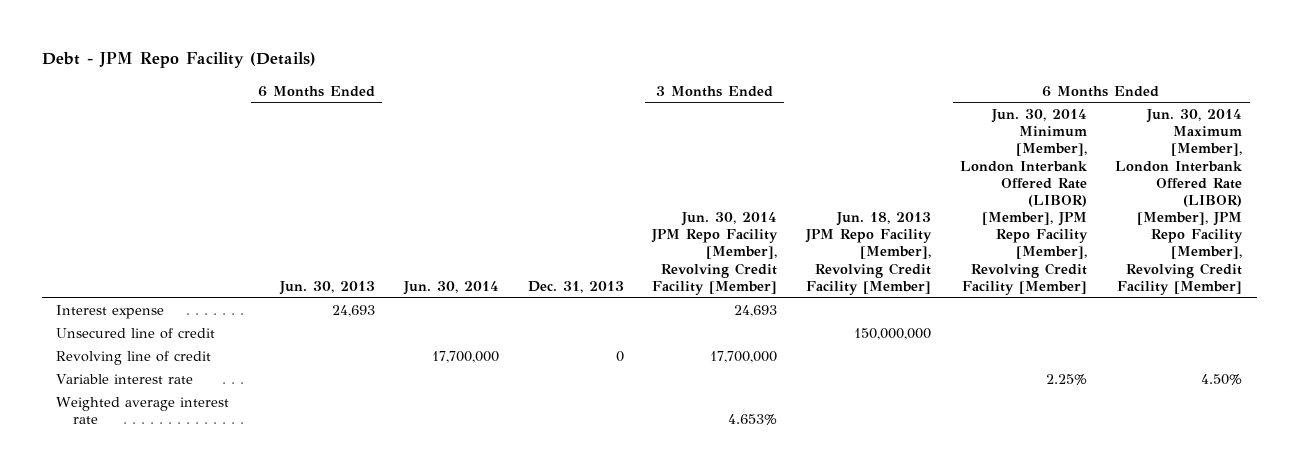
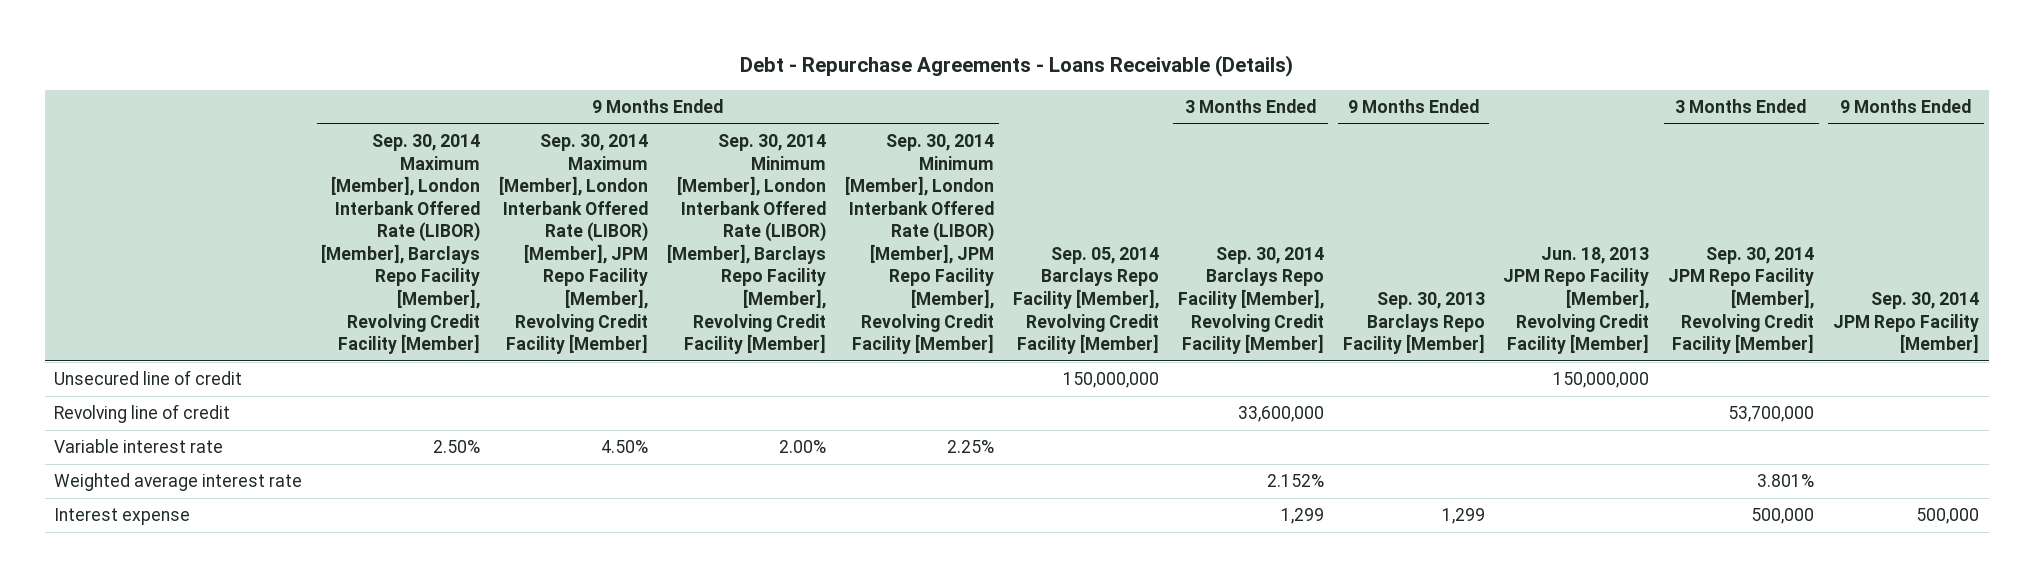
- Debt - JPM Repo Facility (Details)
+ Debt - Repurchase Agreements - Loans Receivable (Details)
- | 6 Months Ended Jun. 30, 2013 | Jun. 30, 2014 | Dec. 31, 2013 | 3 Months Ended Jun. 30, 2014 JPM Repo Facility [Member], Revolving Credit Facility [Member] | Jun. 18, 2013 JPM Repo Facility [Member], Revolving Credit Facility [Member] | 6 Months Ended Jun. 30, 2014 Minimum [Member], London Interbank Offered Rate (LIBOR) [Member], JPM Repo Facility [Member], Revolving Credit Facility [Member] | 6 Months Ended Jun. 30, 2014 Maximum [Member], London Interbank Offered Rate (LIBOR) [Member], JPM Repo Facility [Member], Revolving Credit Facility [Member]
+ | 9 Months Ended Sep. 30, 2014 Maximum [Member], London Interbank Offered Rate (LIBOR) [Member], Barclays Repo Facility [Member], Revolving Credit Facility [Member] | 9 Months Ended Sep. 30, 2014 Maximum [Member], London Interbank Offered Rate (LIBOR) [Member], JPM Repo Facility [Member], Revolving Credit Facility [Member] | 9 Months Ended Sep. 30, 2014 Minimum [Member], London Interbank Offered Rate (LIBOR) [Member], Barclays Repo Facility [Member], Revolving Credit Facility [Member] | 9 Months Ended Sep. 30, 2014 Minimum [Member], London Interbank Offered Rate (LIBOR) [Member], JPM Repo Facility [Member], Revolving Credit Facility [Member] | Sep. 05, 2014 Barclays Repo Facility [Member], Revolving Credit Facility [Member] | 3 Months Ended Sep. 30, 2014 Barclays Repo Facility [Member], Revolving Credit Facility [Member] | 9 Months Ended Sep. 30, 2013 Barclays Repo Facility [Member] | Jun. 18, 2013 JPM Repo Facility [Member], Revolving Credit Facility [Member] | 3 Months Ended Sep. 30, 2014 JPM Repo Facility [Member], Revolving Credit Facility [Member] | 9 Months Ended Sep. 30, 2014 JPM Repo Facility [Member]
moved down: Interest expense | | | | | | 1,299 | 1,299 | | 500,000 | 500,000

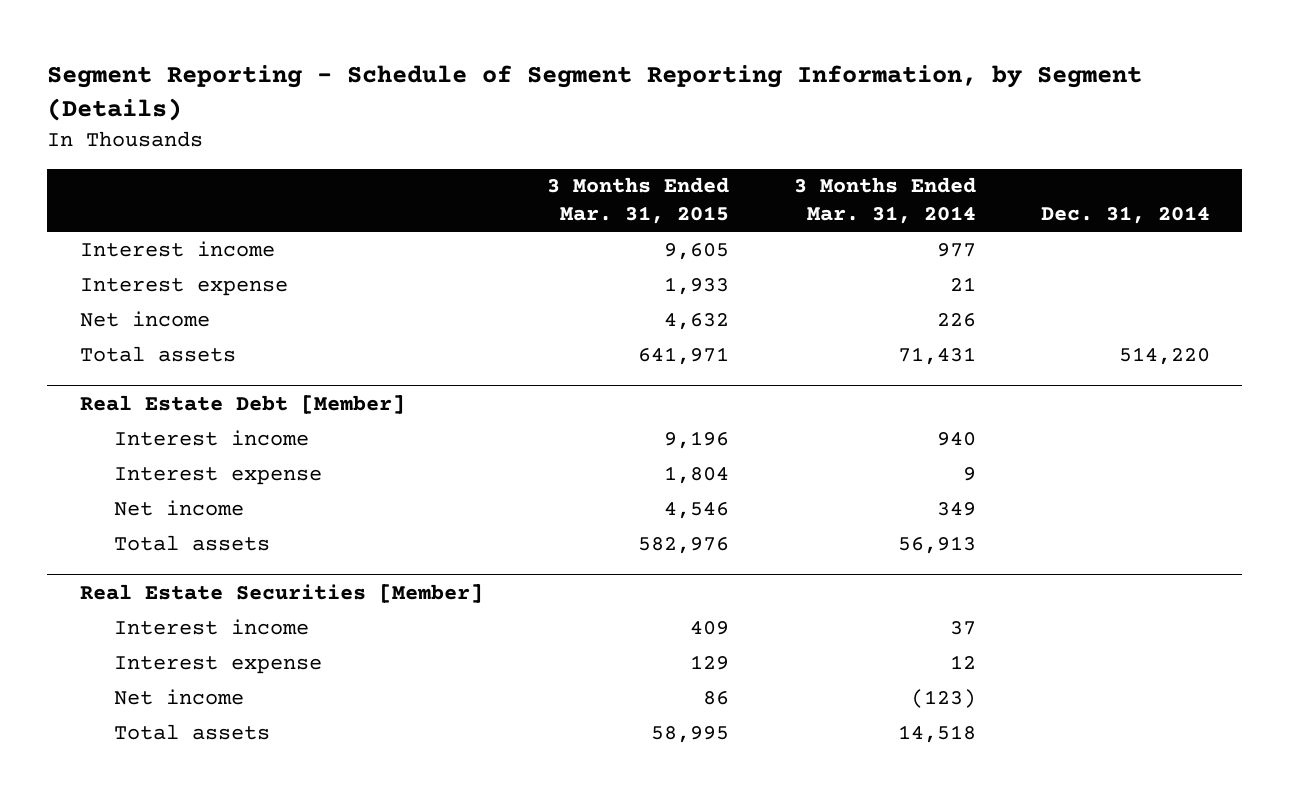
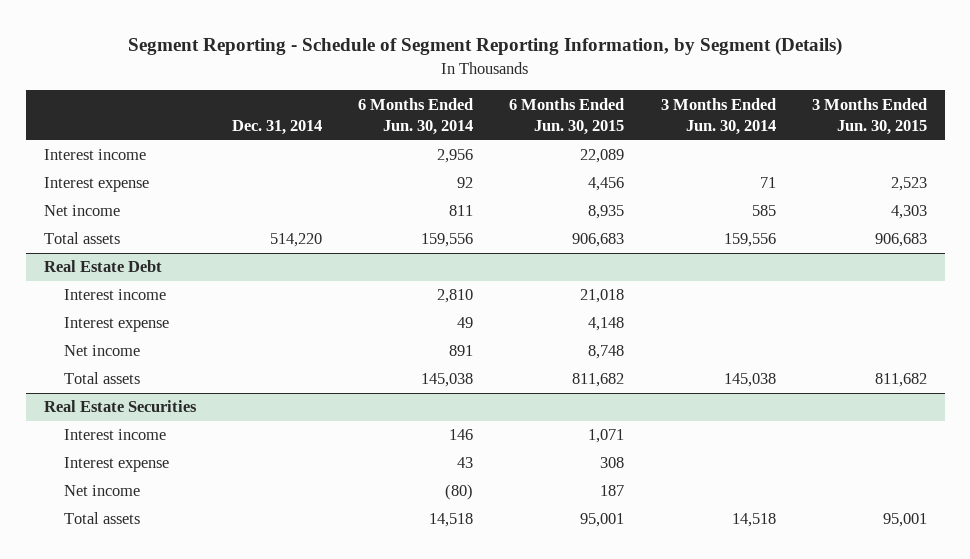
- | 3 Months Ended Mar. 31, 2015 | 3 Months Ended Mar. 31, 2014 | Dec. 31, 2014
+ | Dec. 31, 2014 | 6 Months Ended Jun. 30, 2014 | 6 Months Ended Jun. 30, 2015 | 3 Months Ended Jun. 30, 2014 | 3 Months Ended Jun. 30, 2015
- Real Estate Debt [Member]
+ Real Estate Debt
- Real Estate Securities [Member]
+ Real Estate Securities

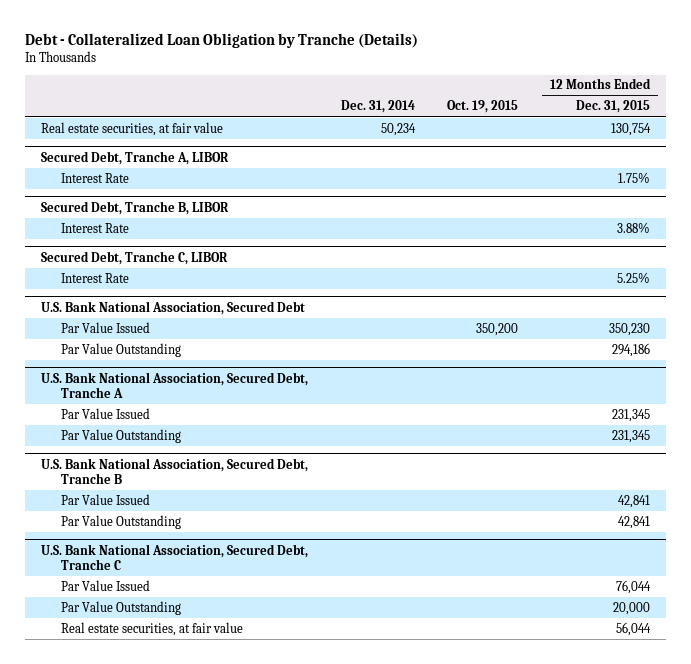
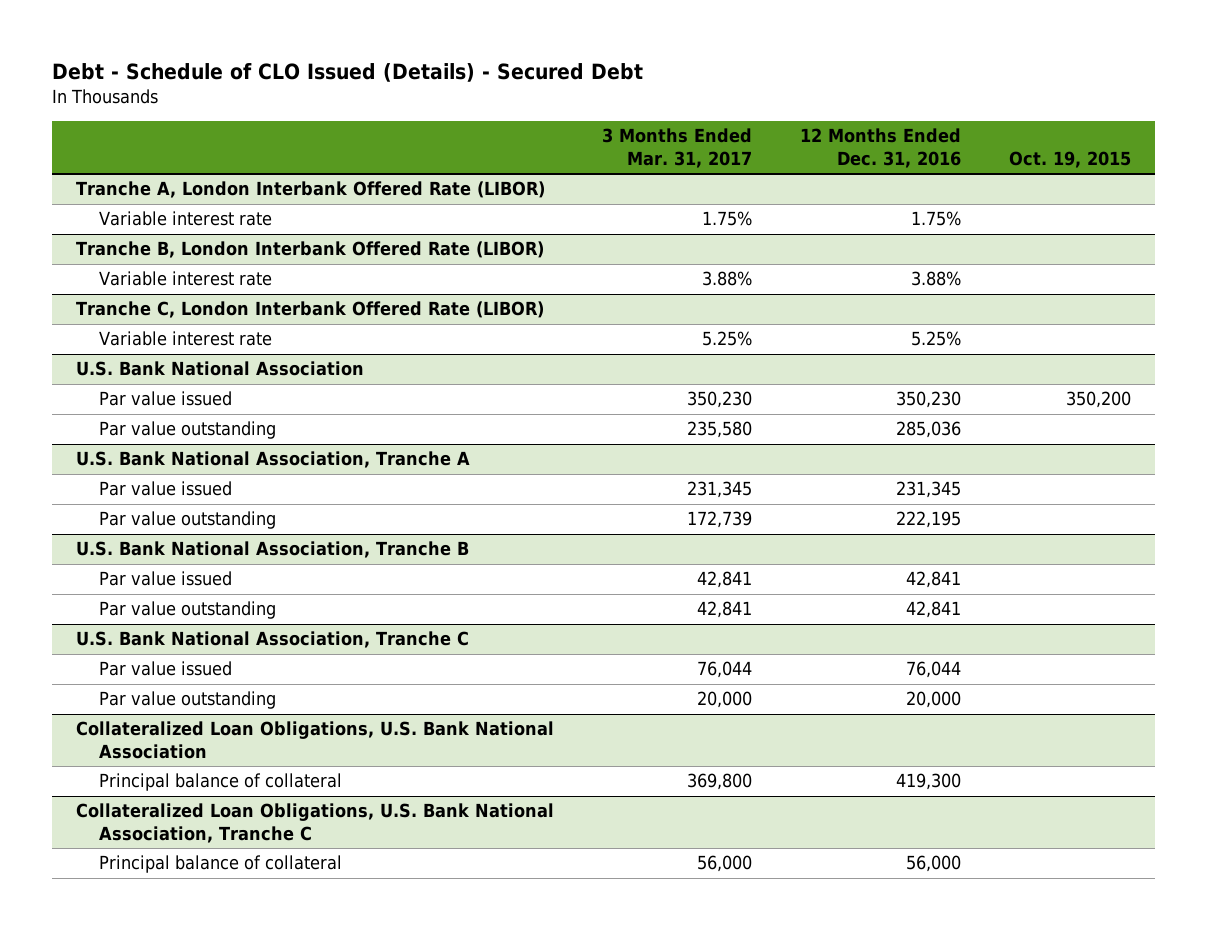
- Debt - Collateralized Loan Obligation by Tranche (Details)
+ Debt - Schedule of CLO Issued (Details) - Secured Debt
- | Dec. 31, 2014 | Oct. 19, 2015 | 12 Months Ended Dec. 31, 2015
+ | 3 Months Ended Mar. 31, 2017 | 12 Months Ended Dec. 31, 2016 | Oct. 19, 2015
- Real estate securities, at fair value | 50,234 | | 130,754
- Secured Debt, Tranche A, LIBOR
- Interest Rate | | | 1.75%
- Secured Debt, Tranche B, LIBOR
- Interest Rate | | | 3.88%
- Secured Debt, Tranche C, LIBOR
- Interest Rate | | | 5.25%
- U.S. Bank National Association, Secured Debt
- Par Value Issued | | 350,200 | 350,230
- Par Value Outstanding | | | 294,186
- U.S. Bank National Association, Secured Debt, Tranche A
- Par Value Issued | | | 231,345
- Par Value Outstanding | | | 231,345
- U.S. Bank National Association, Secured Debt, Tranche B
- Par Value Issued | | | 42,841
- Par Value Outstanding | | | 42,841
- U.S. Bank National Association, Secured Debt, Tranche C
- Par Value Issued | | | 76,044
- Par Value Outstanding | | | 20,000
- Real estate securities, at fair value | | | 56,044
+ Tranche A, London Interbank Offered Rate (LIBOR)
+ Variable interest rate | 1.75% | 1.75% |
+ Tranche B, London Interbank Offered Rate (LIBOR)
+ Variable interest rate | 3.88% | 3.88% |
+ Tranche C, London Interbank Offered Rate (LIBOR)
+ Variable interest rate | 5.25% | 5.25% |
+ U.S. Bank National Association
+ Par value issued | 350,230 | 350,230 | 350,200
+ Par value outstanding | 235,580 | 285,036 |
+ U.S. Bank National Association, Tranche A
+ Par value issued | 231,345 | 231,345 |
+ Par value outstanding | 172,739 | 222,195 |
+ U.S. Bank National Association, Tranche B
+ Par value issued | 42,841 | 42,841 |
+ Par value outstanding | 42,841 | 42,841 |
+ U.S. Bank National Association, Tranche C
+ Par value issued | 76,044 | 76,044 |
+ Par value outstanding | 20,000 | 20,000 |
+ Collateralized Loan Obligations, U.S. Bank National Association
+ Principal balance of collateral | 369,800 | 419,300 |
+ Collateralized Loan Obligations, U.S. Bank National Association, Tranche C
+ Principal balance of collateral | 56,000 | 56,000 |

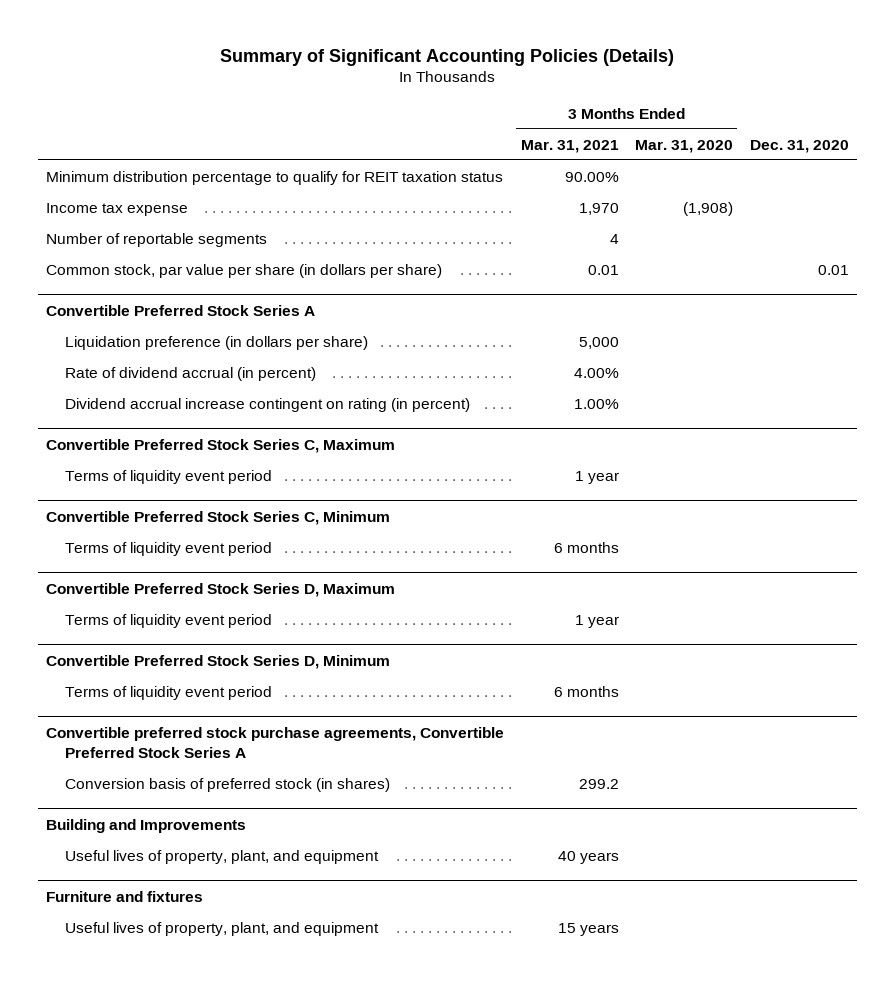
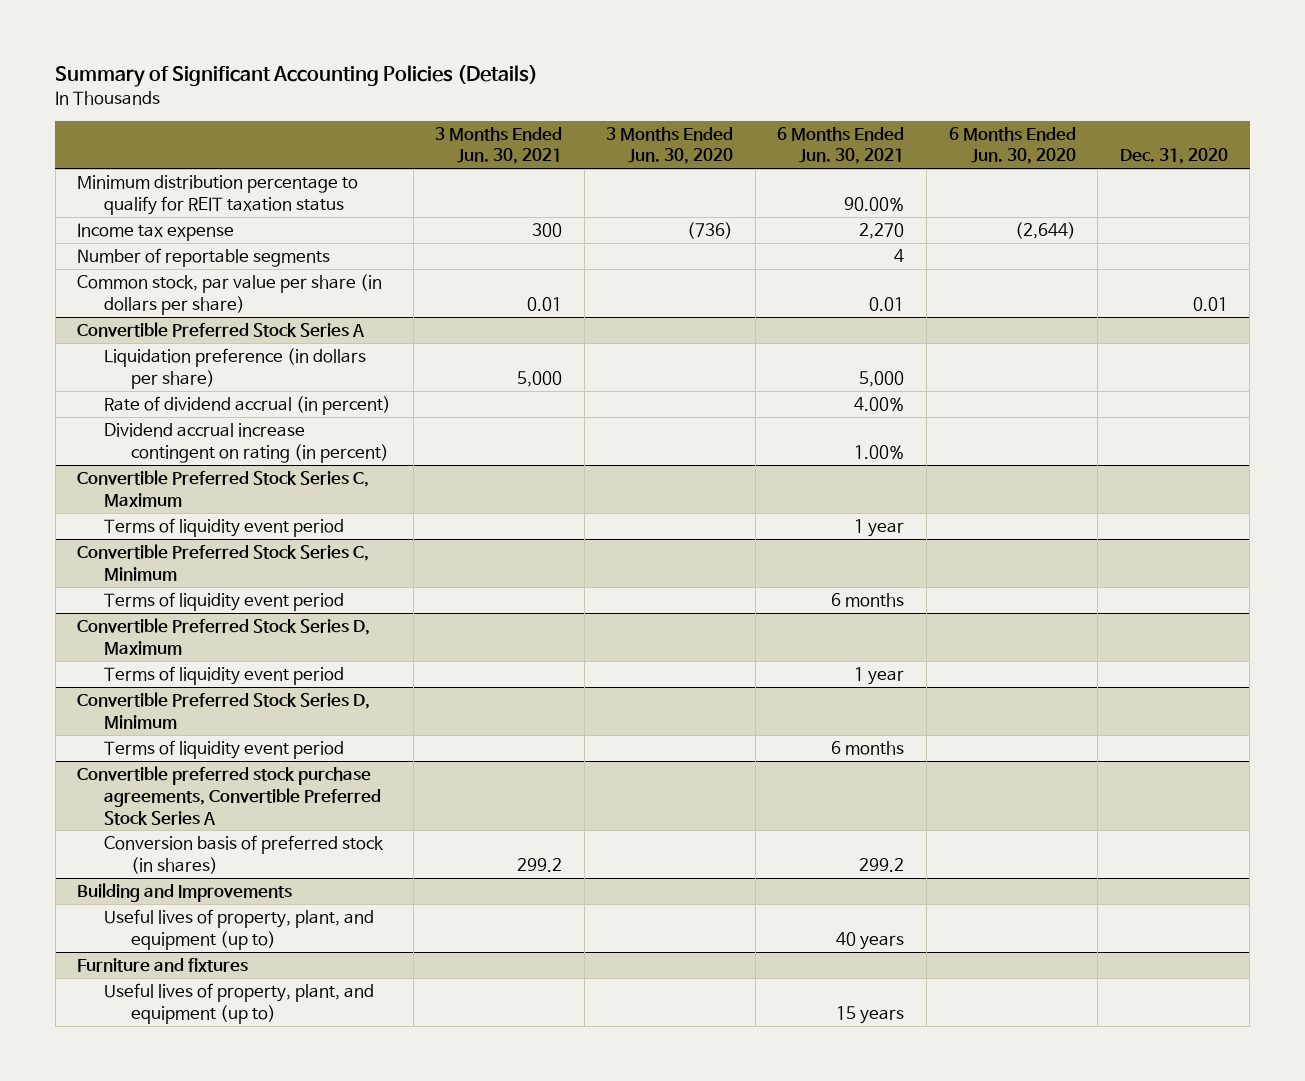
- | 3 Months Ended Mar. 31, 2021 | 3 Months Ended Mar. 31, 2020 | Dec. 31, 2020
+ | 3 Months Ended Jun. 30, 2021 | 3 Months Ended Jun. 30, 2020 | 6 Months Ended Jun. 30, 2021 | 6 Months Ended Jun. 30, 2020 | Dec. 31, 2020
@ Building and Improvements
- Useful lives of property, plant, and equipment | 40 years | |
+ Useful lives of property, plant, and equipment (up to) | | | 40 years | |
@ Furniture and fixtures
- Useful lives of property, plant, and equipment | 15 years | |
+ Useful lives of property, plant, and equipment (up to) | | | 15 years | |

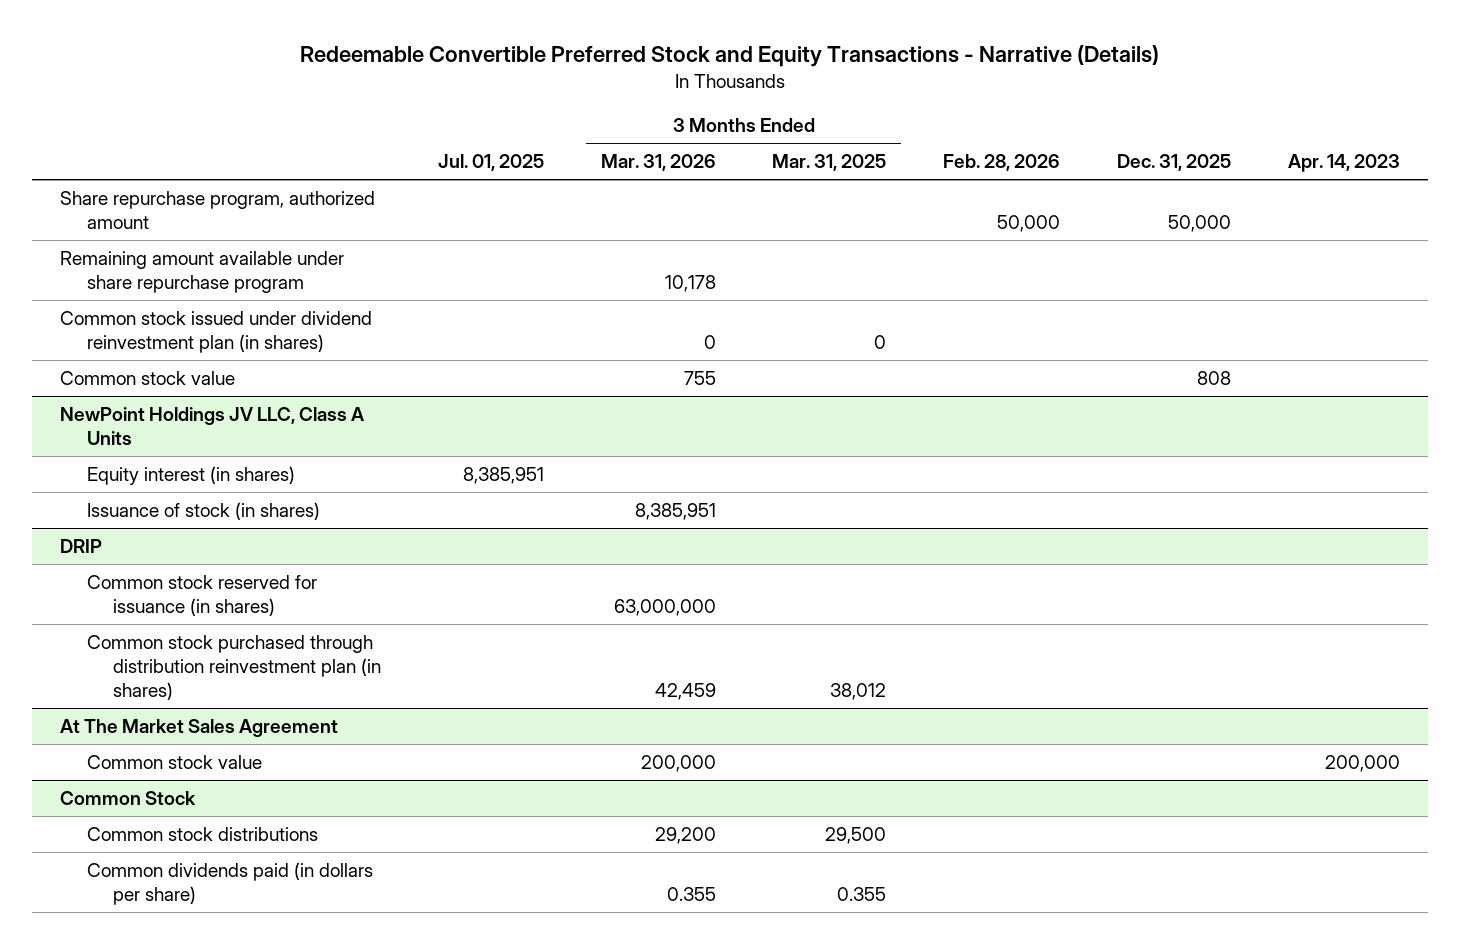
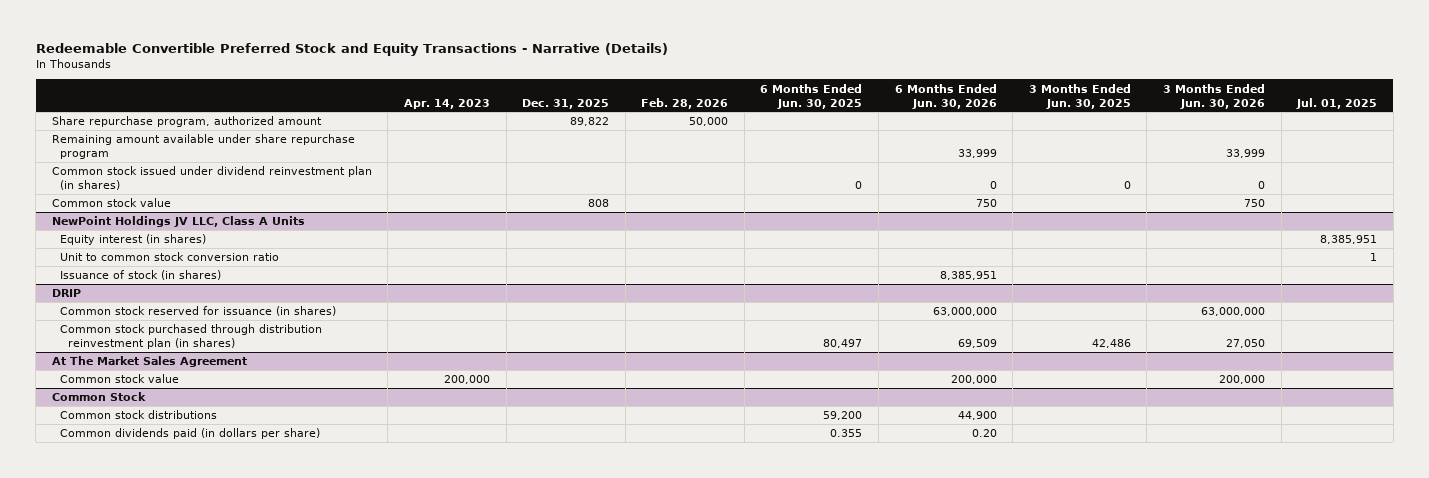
- | Jul. 01, 2025 | 3 Months Ended Mar. 31, 2026 | 3 Months Ended Mar. 31, 2025 | Feb. 28, 2026 | Dec. 31, 2025 | Apr. 14, 2023
+ | Apr. 14, 2023 | Dec. 31, 2025 | Feb. 28, 2026 | 6 Months Ended Jun. 30, 2025 | 6 Months Ended Jun. 30, 2026 | 3 Months Ended Jun. 30, 2025 | 3 Months Ended Jun. 30, 2026 | Jul. 01, 2025
- Share repurchase program, authorized amount | | | | 50,000 | 50,000 |
+ Share repurchase program, authorized amount | | 89,822 | 50,000 | | | | |
@ NewPoint Holdings JV LLC, Class A Units
+ Unit to common stock conversion ratio | | | | | | | | 1

